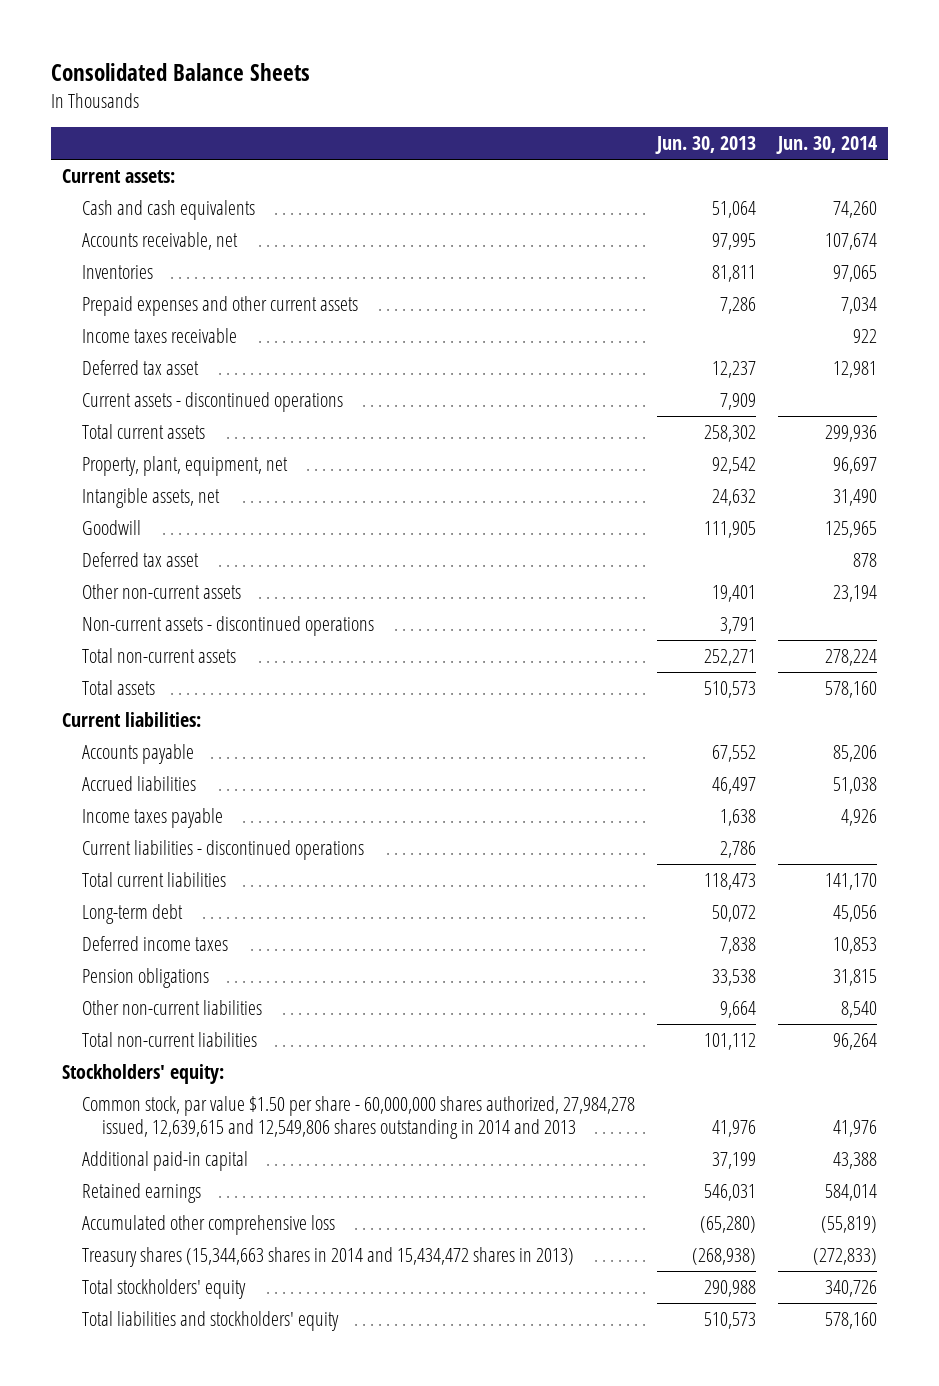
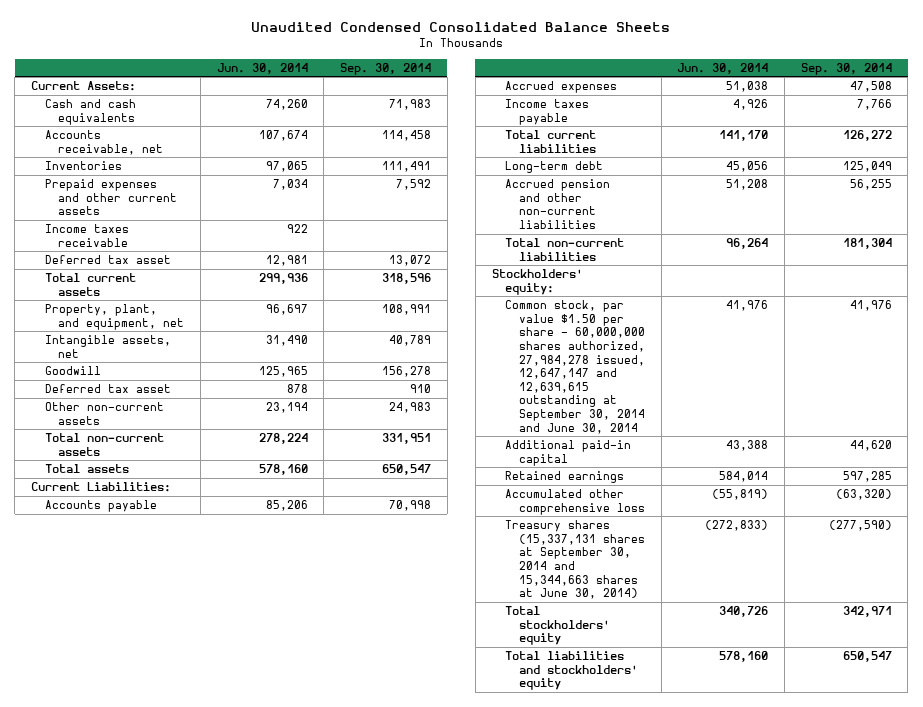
- Consolidated Balance Sheets
+ Unaudited Condensed Consolidated Balance Sheets
- | Jun. 30, 2013 | Jun. 30, 2014
+ | Jun. 30, 2014 | Sep. 30, 2014
- Current assets:
+ Current Assets:
- Current assets - discontinued operations | 7,909 |
- Property, plant, equipment, net | 92,542 | 96,697
+ Property, plant, and equipment, net | 96,697 | 108,991
- Non-current assets - discontinued operations | 3,791 |
- Current liabilities:
+ Current Liabilities:
- Accrued liabilities | 46,497 | 51,038
+ Accrued expenses | 51,038 | 47,508
- Current liabilities - discontinued operations | 2,786 |
- Deferred income taxes | 7,838 | 10,853
- Pension obligations | 33,538 | 31,815
- Other non-current liabilities | 9,664 | 8,540
+ Accrued pension and other non-current liabilities | 51,208 | 56,255
- Common stock, par value $1.50 per share - 60,000,000 shares authorized, 27,984,278 issued, 12,639,615 and 12,549,806 shares outstanding in 2014 and 2013 | 41,976 | 41,976
+ Common stock, par value $1.50 per share - 60,000,000 shares authorized, 27,984,278 issued, 12,647,147 and 12,639,615 outstanding at September 30, 2014 and June 30, 2014 | 41,976 | 41,976
- Treasury shares (15,344,663 shares in 2014 and 15,434,472 shares in 2013) | (268,938) | (272,833)
+ Treasury shares (15,337,131 shares at September 30, 2014 and 15,344,663 shares at June 30, 2014) | (272,833) | (277,590)

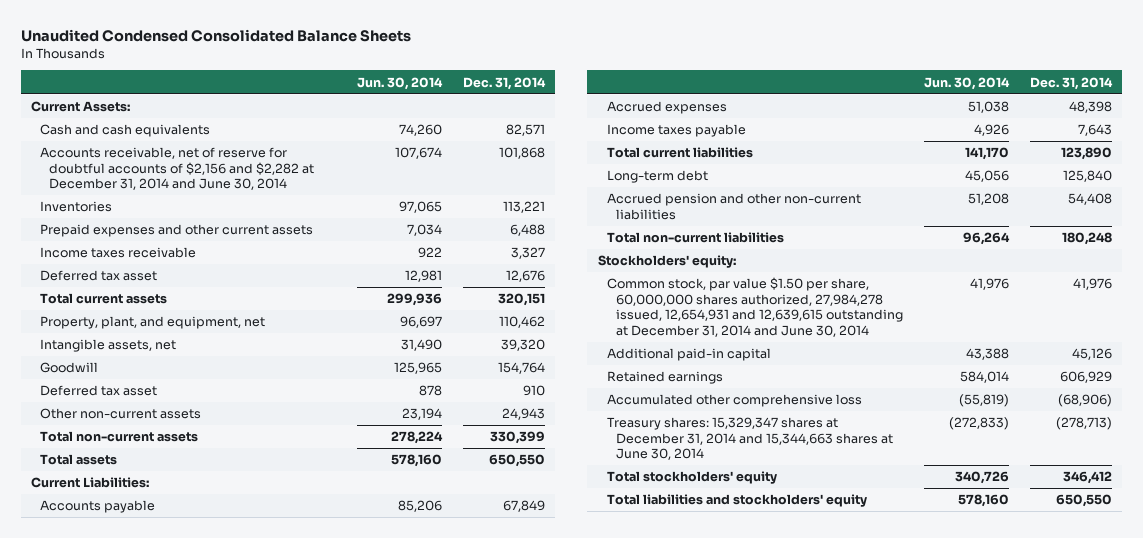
- | Jun. 30, 2014 | Sep. 30, 2014
+ | Jun. 30, 2014 | Dec. 31, 2014
- Accounts receivable, net | 107,674 | 114,458
+ Accounts receivable, net of reserve for doubtful accounts of $2,156 and $2,282 at December 31, 2014 and June 30, 2014 | 107,674 | 101,868
- Common stock, par value $1.50 per share - 60,000,000 shares authorized, 27,984,278 issued, 12,647,147 and 12,639,615 outstanding at September 30, 2014 and June 30, 2014 | 41,976 | 41,976
+ Common stock, par value $1.50 per share, 60,000,000 shares authorized, 27,984,278 issued, 12,654,931 and 12,639,615 outstanding at December 31, 2014 and June 30, 2014 | 41,976 | 41,976
- Treasury shares (15,337,131 shares at September 30, 2014 and 15,344,663 shares at June 30, 2014) | (272,833) | (277,590)
+ Treasury shares: 15,329,347 shares at December 31, 2014 and 15,344,663 shares at June 30, 2014 | (272,833) | (278,713)

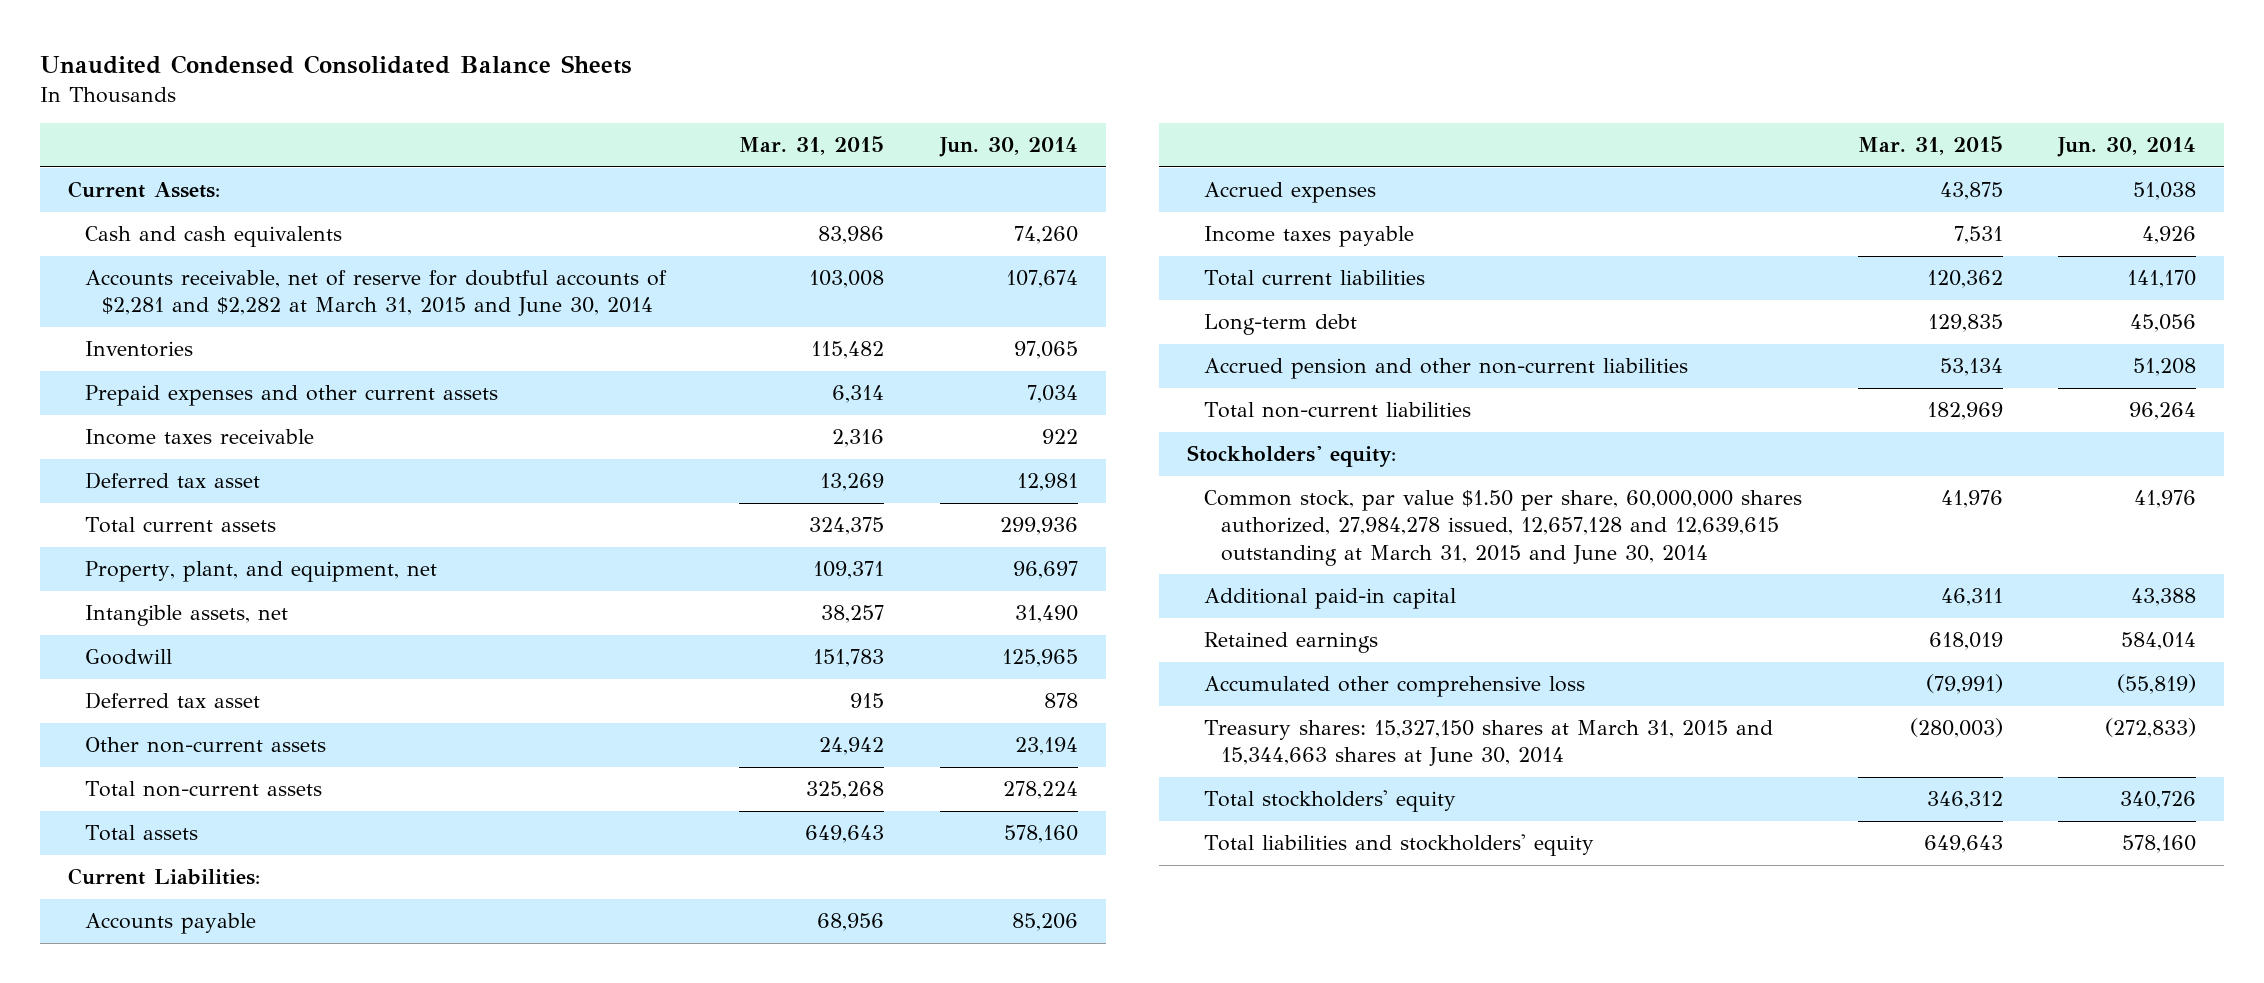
- | Jun. 30, 2014 | Dec. 31, 2014
+ | Mar. 31, 2015 | Jun. 30, 2014
- Accounts receivable, net of reserve for doubtful accounts of $2,156 and $2,282 at December 31, 2014 and June 30, 2014 | 107,674 | 101,868
+ Accounts receivable, net of reserve for doubtful accounts of $2,281 and $2,282 at March 31, 2015 and June 30, 2014 | 103,008 | 107,674
- Common stock, par value $1.50 per share, 60,000,000 shares authorized, 27,984,278 issued, 12,654,931 and 12,639,615 outstanding at December 31, 2014 and June 30, 2014 | 41,976 | 41,976
+ Common stock, par value $1.50 per share, 60,000,000 shares authorized, 27,984,278 issued, 12,657,128 and 12,639,615 outstanding at March 31, 2015 and June 30, 2014 | 41,976 | 41,976
- Treasury shares: 15,329,347 shares at December 31, 2014 and 15,344,663 shares at June 30, 2014 | (272,833) | (278,713)
+ Treasury shares: 15,327,150 shares at March 31, 2015 and 15,344,663 shares at June 30, 2014 | (280,003) | (272,833)

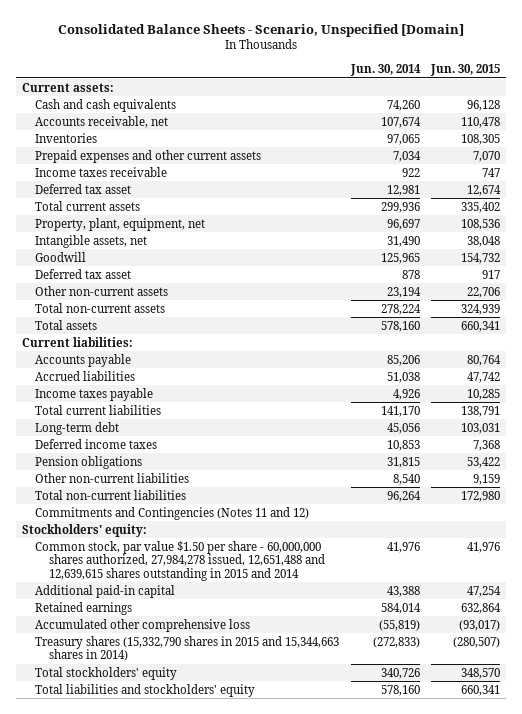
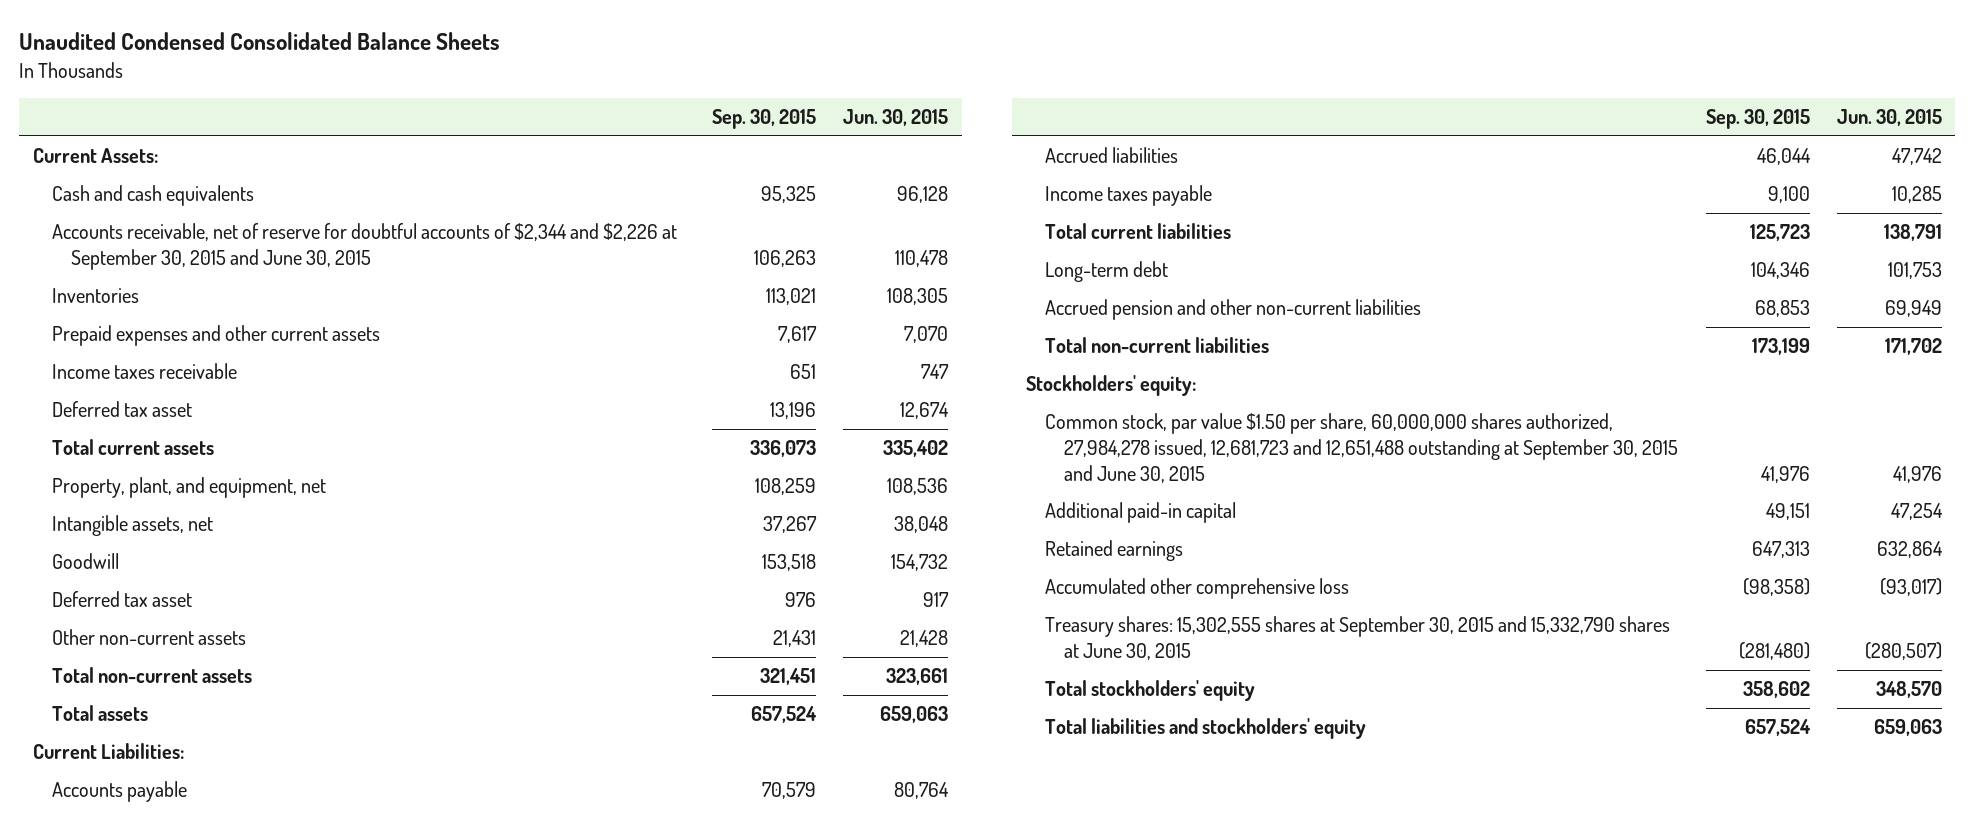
- Consolidated Balance Sheets - Scenario, Unspecified [Domain]
+ Unaudited Condensed Consolidated Balance Sheets
- | Jun. 30, 2014 | Jun. 30, 2015
+ | Sep. 30, 2015 | Jun. 30, 2015
- Current assets:
+ Current Assets:
- Accounts receivable, net | 107,674 | 110,478
+ Accounts receivable, net of reserve for doubtful accounts of $2,344 and $2,226 at September 30, 2015 and June 30, 2015 | 106,263 | 110,478
- Property, plant, equipment, net | 96,697 | 108,536
+ Property, plant, and equipment, net | 108,259 | 108,536
- Other non-current assets | 23,194 | 22,706
- Total non-current assets | 278,224 | 324,939
- Total assets | 578,160 | 660,341
- Current liabilities:
+ Other non-current assets | 21,431 | 21,428
+ Total non-current assets | 321,451 | 323,661
+ Total assets | 657,524 | 659,063
+ Current Liabilities:
- Long-term debt | 45,056 | 103,031
- Deferred income taxes | 10,853 | 7,368
- Pension obligations | 31,815 | 53,422
- Other non-current liabilities | 8,540 | 9,159
- Total non-current liabilities | 96,264 | 172,980
- Commitments and Contingencies (Notes 11 and 12)
+ Long-term debt | 104,346 | 101,753
+ Accrued pension and other non-current liabilities | 68,853 | 69,949
+ Total non-current liabilities | 173,199 | 171,702
- Common stock, par value $1.50 per share - 60,000,000 shares authorized, 27,984,278 issued, 12,651,488 and 12,639,615 shares outstanding in 2015 and 2014 | 41,976 | 41,976
+ Common stock, par value $1.50 per share, 60,000,000 shares authorized, 27,984,278 issued, 12,681,723 and 12,651,488 outstanding at September 30, 2015 and June 30, 2015 | 41,976 | 41,976
- Treasury shares (15,332,790 shares in 2015 and 15,344,663 shares in 2014) | (272,833) | (280,507)
+ Treasury shares: 15,302,555 shares at September 30, 2015 and 15,332,790 shares at June 30, 2015 | (281,480) | (280,507)
- Total liabilities and stockholders' equity | 578,160 | 660,341
+ Total liabilities and stockholders' equity | 657,524 | 659,063

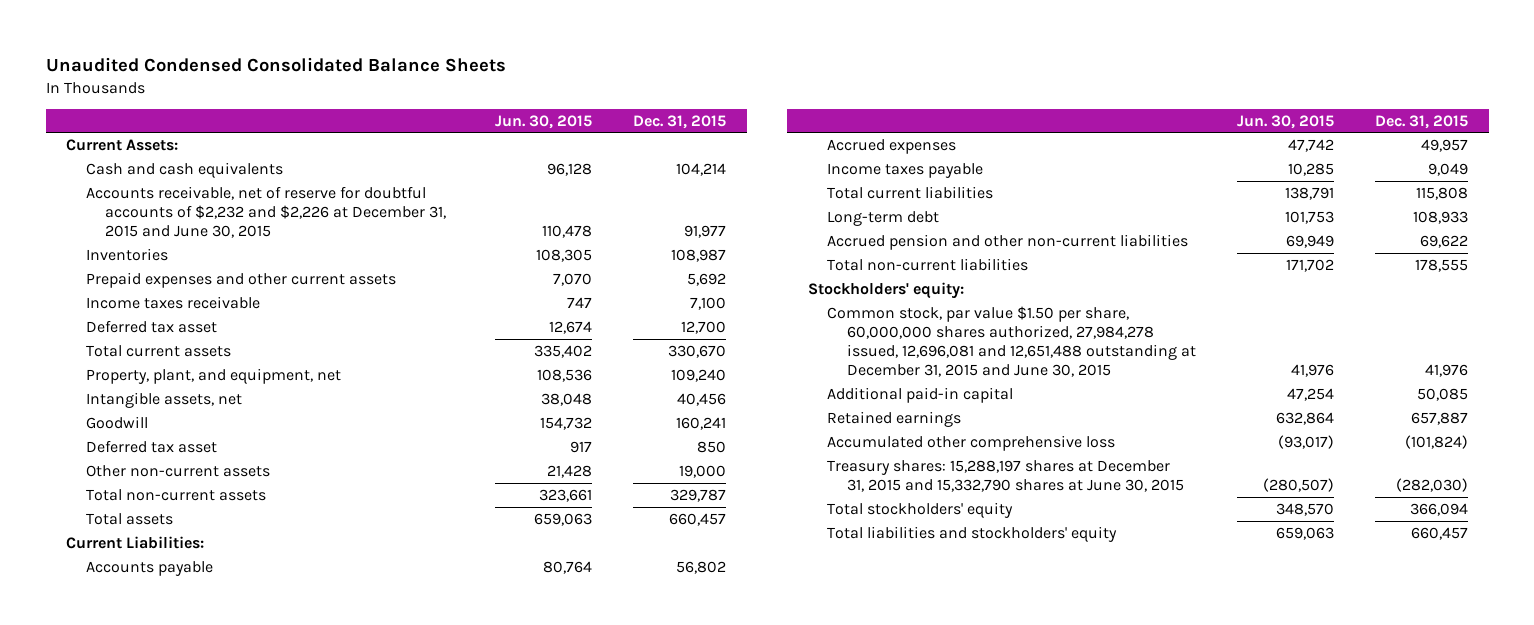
- | Sep. 30, 2015 | Jun. 30, 2015
+ | Jun. 30, 2015 | Dec. 31, 2015
- Accounts receivable, net of reserve for doubtful accounts of $2,344 and $2,226 at September 30, 2015 and June 30, 2015 | 106,263 | 110,478
+ Accounts receivable, net of reserve for doubtful accounts of $2,232 and $2,226 at December 31, 2015 and June 30, 2015 | 110,478 | 91,977
- Accrued liabilities | 46,044 | 47,742
+ Accrued expenses | 47,742 | 49,957
- Common stock, par value $1.50 per share, 60,000,000 shares authorized, 27,984,278 issued, 12,681,723 and 12,651,488 outstanding at September 30, 2015 and June 30, 2015 | 41,976 | 41,976
+ Common stock, par value $1.50 per share, 60,000,000 shares authorized, 27,984,278 issued, 12,696,081 and 12,651,488 outstanding at December 31, 2015 and June 30, 2015 | 41,976 | 41,976
- Treasury shares: 15,302,555 shares at September 30, 2015 and 15,332,790 shares at June 30, 2015 | (281,480) | (280,507)
+ Treasury shares: 15,288,197 shares at December 31, 2015 and 15,332,790 shares at June 30, 2015 | (280,507) | (282,030)

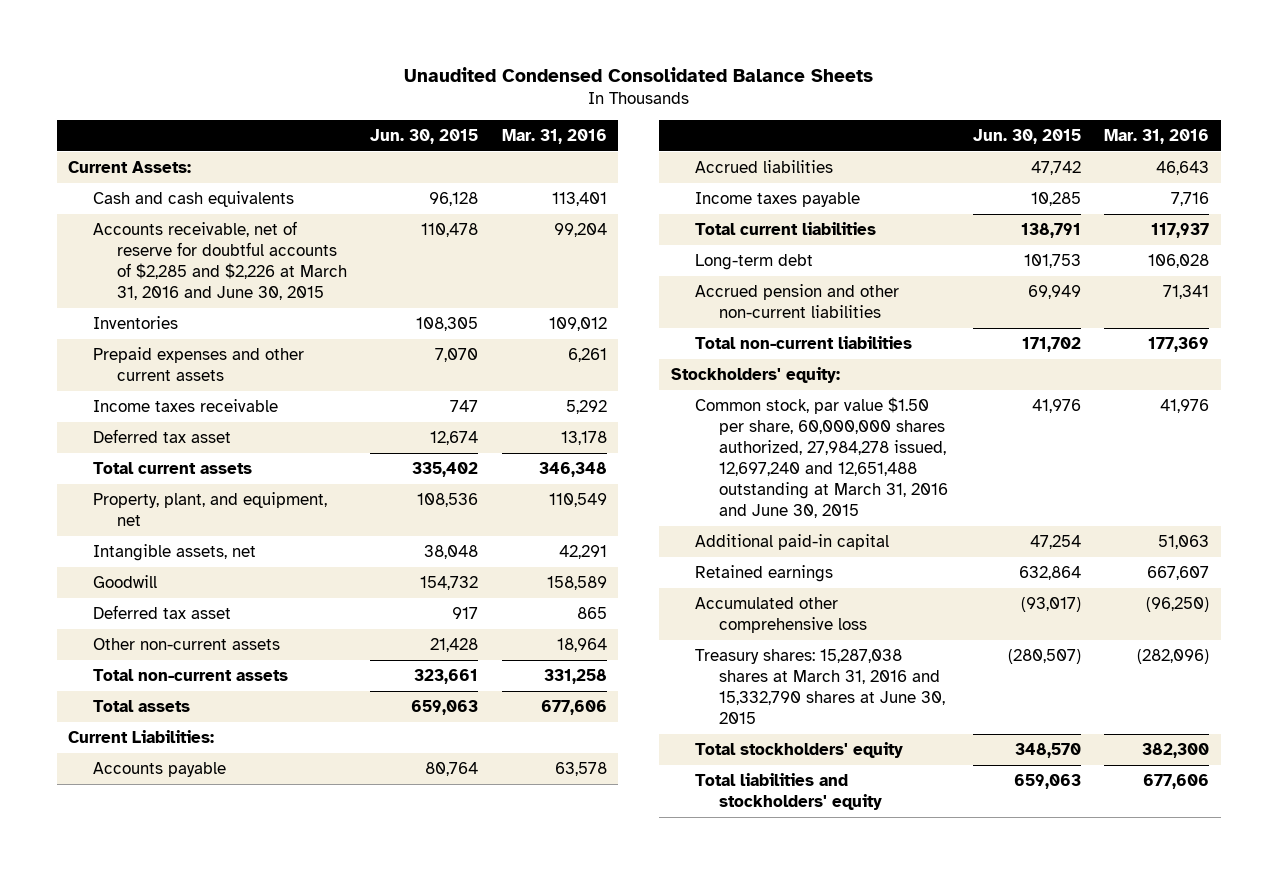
- | Jun. 30, 2015 | Dec. 31, 2015
+ | Jun. 30, 2015 | Mar. 31, 2016
- Accounts receivable, net of reserve for doubtful accounts of $2,232 and $2,226 at December 31, 2015 and June 30, 2015 | 110,478 | 91,977
+ Accounts receivable, net of reserve for doubtful accounts of $2,285 and $2,226 at March 31, 2016 and June 30, 2015 | 110,478 | 99,204
- Accrued expenses | 47,742 | 49,957
+ Accrued liabilities | 47,742 | 46,643
- Common stock, par value $1.50 per share, 60,000,000 shares authorized, 27,984,278 issued, 12,696,081 and 12,651,488 outstanding at December 31, 2015 and June 30, 2015 | 41,976 | 41,976
+ Common stock, par value $1.50 per share, 60,000,000 shares authorized, 27,984,278 issued, 12,697,240 and 12,651,488 outstanding at March 31, 2016 and June 30, 2015 | 41,976 | 41,976
- Treasury shares: 15,288,197 shares at December 31, 2015 and 15,332,790 shares at June 30, 2015 | (280,507) | (282,030)
+ Treasury shares: 15,287,038 shares at March 31, 2016 and 15,332,790 shares at June 30, 2015 | (280,507) | (282,096)

